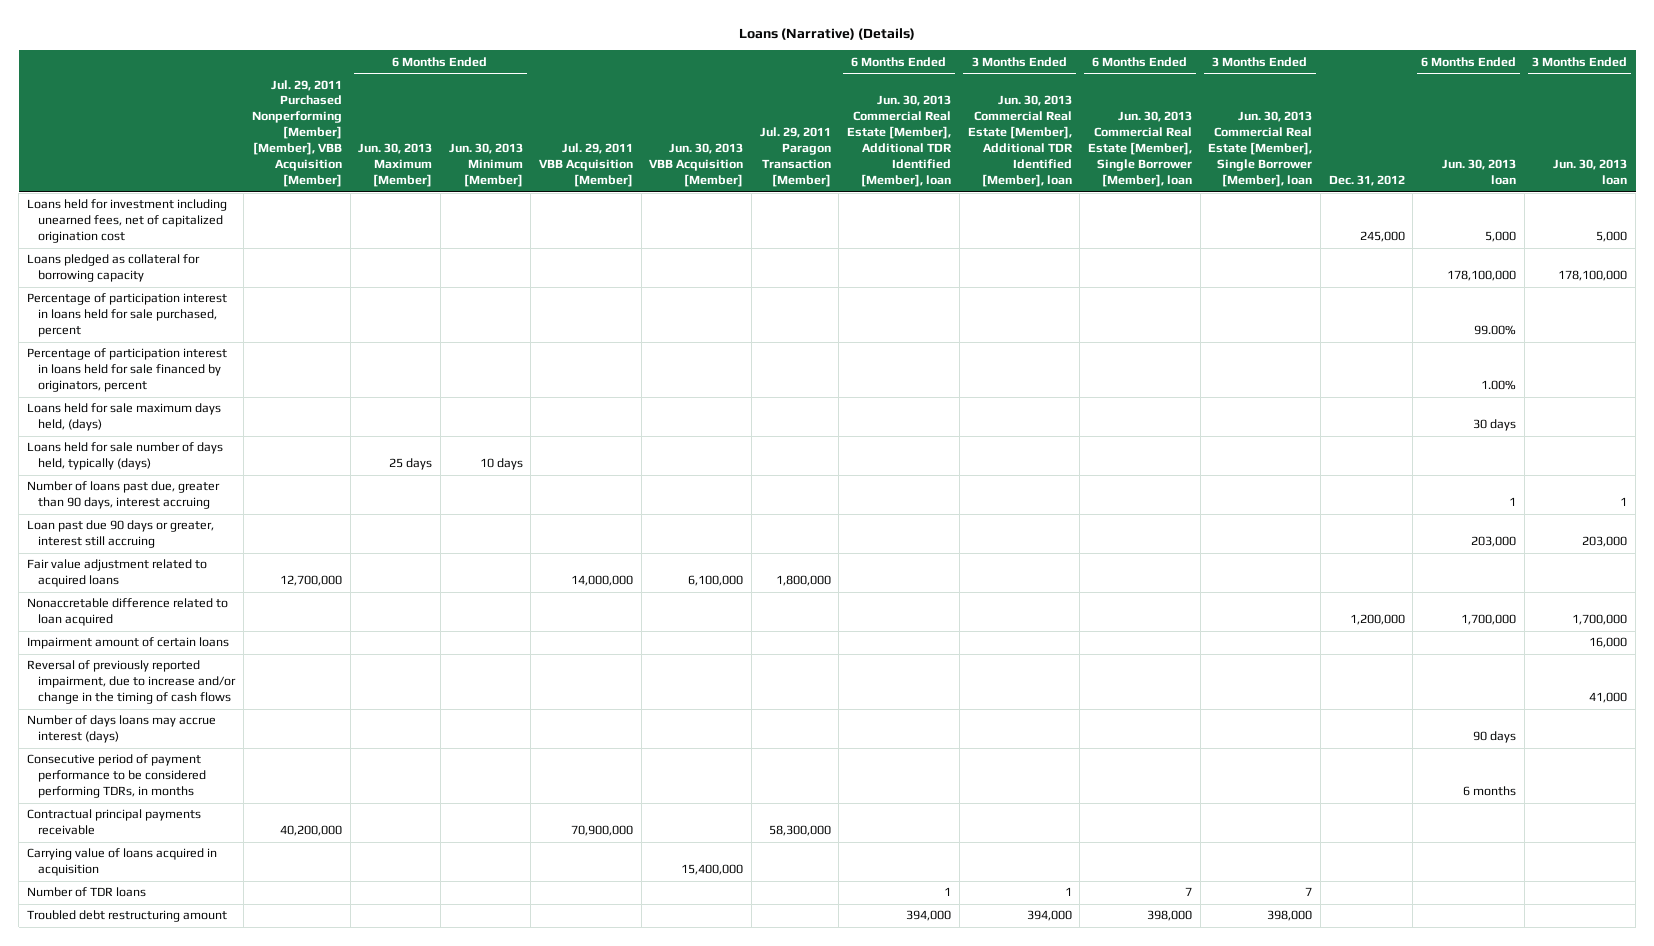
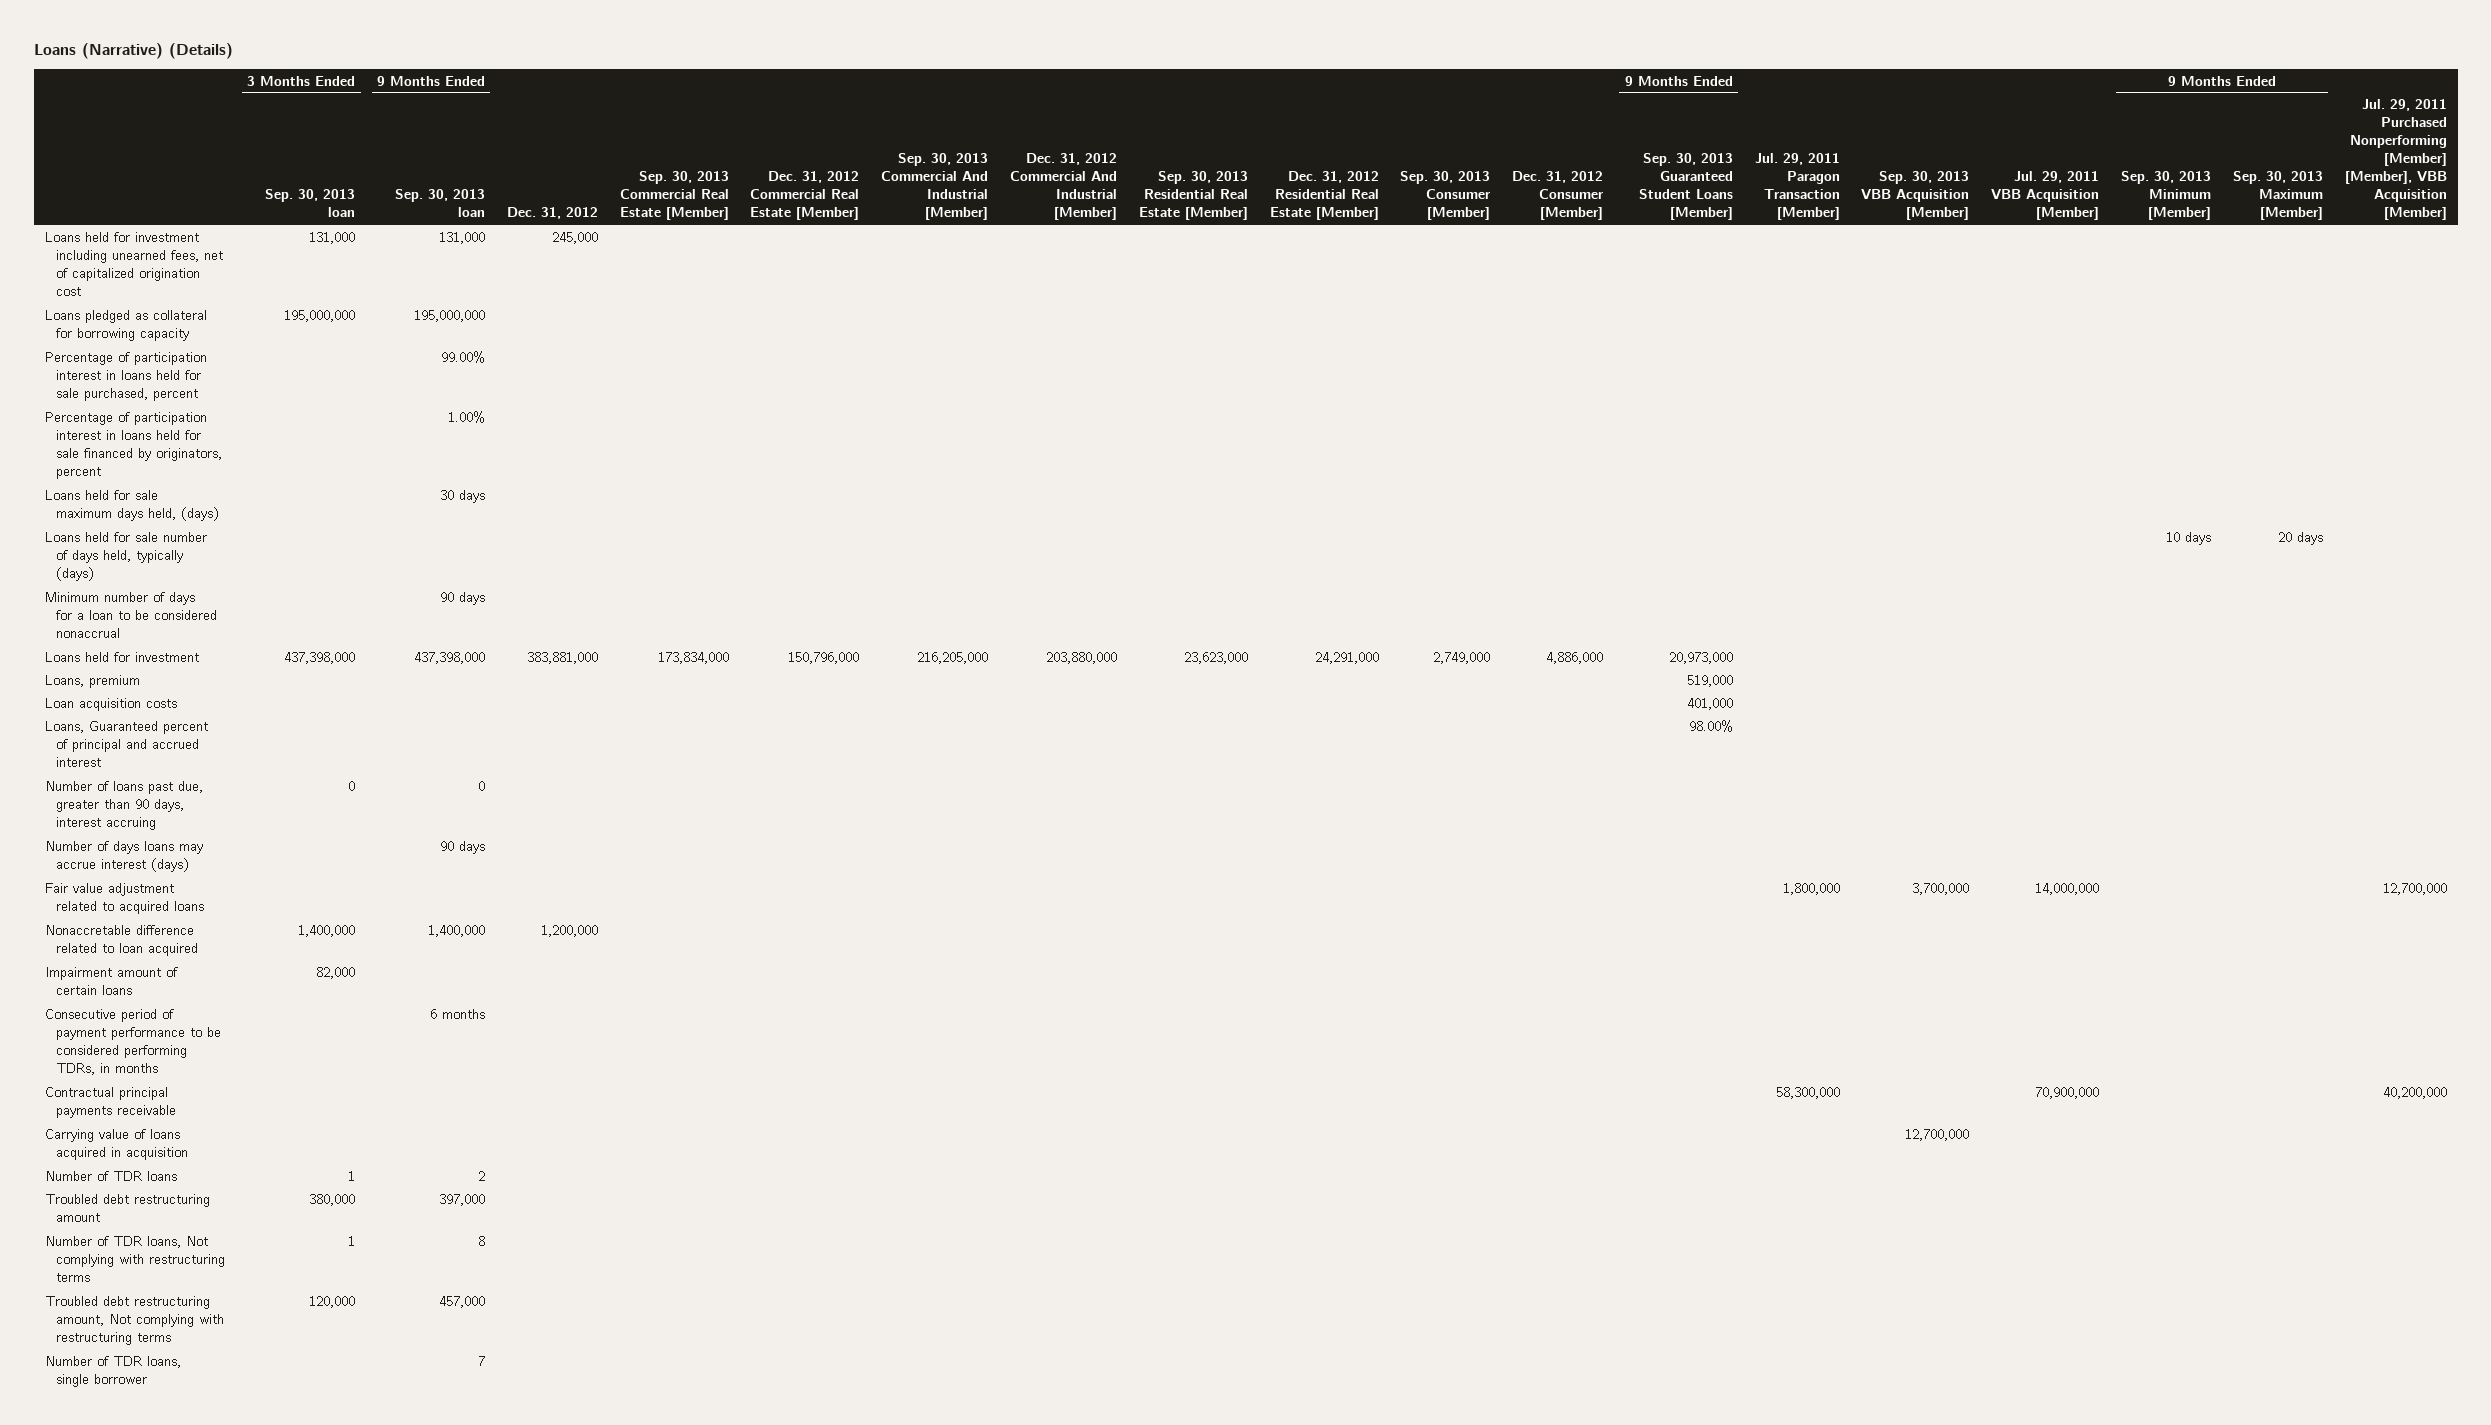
- | Jul. 29, 2011 Purchased Nonperforming [Member] [Member], VBB Acquisition [Member] | 6 Months Ended Jun. 30, 2013 Maximum [Member] | 6 Months Ended Jun. 30, 2013 Minimum [Member] | Jul. 29, 2011 VBB Acquisition [Member] | Jun. 30, 2013 VBB Acquisition [Member] | Jul. 29, 2011 Paragon Transaction [Member] | 6 Months Ended Jun. 30, 2013 Commercial Real Estate [Member], Additional TDR Identified [Member], loan | 3 Months Ended Jun. 30, 2013 Commercial Real Estate [Member], Additional TDR Identified [Member], loan | 6 Months Ended Jun. 30, 2013 Commercial Real Estate [Member], Single Borrower [Member], loan | 3 Months Ended Jun. 30, 2013 Commercial Real Estate [Member], Single Borrower [Member], loan | Dec. 31, 2012 | 6 Months Ended Jun. 30, 2013 loan | 3 Months Ended Jun. 30, 2013 loan
+ | 3 Months Ended Sep. 30, 2013 loan | 9 Months Ended Sep. 30, 2013 loan | Dec. 31, 2012 | Sep. 30, 2013 Commercial Real Estate [Member] | Dec. 31, 2012 Commercial Real Estate [Member] | Sep. 30, 2013 Commercial And Industrial [Member] | Dec. 31, 2012 Commercial And Industrial [Member] | Sep. 30, 2013 Residential Real Estate [Member] | Dec. 31, 2012 Residential Real Estate [Member] | Sep. 30, 2013 Consumer [Member] | Dec. 31, 2012 Consumer [Member] | 9 Months Ended Sep. 30, 2013 Guaranteed Student Loans [Member] | Jul. 29, 2011 Paragon Transaction [Member] | Sep. 30, 2013 VBB Acquisition [Member] | Jul. 29, 2011 VBB Acquisition [Member] | 9 Months Ended Sep. 30, 2013 Minimum [Member] | 9 Months Ended Sep. 30, 2013 Maximum [Member] | Jul. 29, 2011 Purchased Nonperforming [Member] [Member], VBB Acquisition [Member]
+ Minimum number of days for a loan to be considered nonaccrual | | 90 days | | | | | | | | | | | | | | | |
+ Loans held for investment | 437,398,000 | 437,398,000 | 383,881,000 | 173,834,000 | 150,796,000 | 216,205,000 | 203,880,000 | 23,623,000 | 24,291,000 | 2,749,000 | 4,886,000 | 20,973,000 | | | | | |
+ Loans, premium | | | | | | | | | | | | 519,000 | | | | | |
+ Loan acquisition costs | | | | | | | | | | | | 401,000 | | | | | |
+ Loans, Guaranteed percent of principal and accrued interest | | | | | | | | | | | | 98.00% | | | | | |
- Loan past due 90 days or greater, interest still accruing | | | | | | | | | | | | 203,000 | 203,000
moved up: Number of days loans may accrue interest (days) | | 90 days | | | | | | | | | | | | | | | |
- Reversal of previously reported impairment, due to increase and/or change in the timing of cash flows | | | | | | | | | | | | | 41,000
+ Number of TDR loans, Not complying with restructuring terms | 1 | 8 | | | | | | | | | | | | | | | |
+ Troubled debt restructuring amount, Not complying with restructuring terms | 120,000 | 457,000 | | | | | | | | | | | | | | | |
+ Number of TDR loans, single borrower | | 7 | | | | | | | | | | | | | | | |

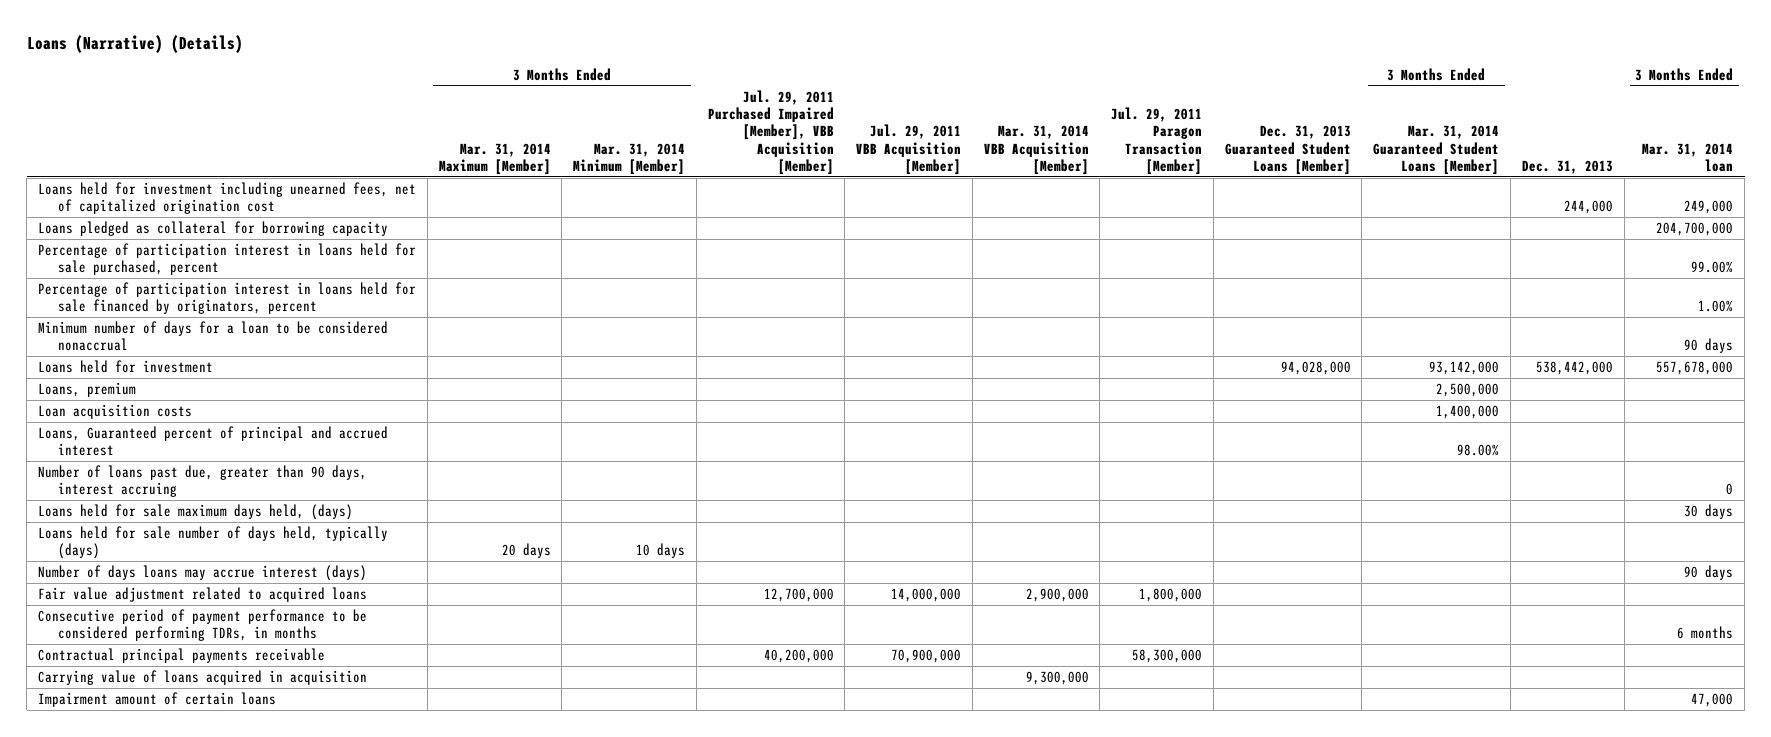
- | 3 Months Ended Sep. 30, 2013 loan | 9 Months Ended Sep. 30, 2013 loan | Dec. 31, 2012 | Sep. 30, 2013 Commercial Real Estate [Member] | Dec. 31, 2012 Commercial Real Estate [Member] | Sep. 30, 2013 Commercial And Industrial [Member] | Dec. 31, 2012 Commercial And Industrial [Member] | Sep. 30, 2013 Residential Real Estate [Member] | Dec. 31, 2012 Residential Real Estate [Member] | Sep. 30, 2013 Consumer [Member] | Dec. 31, 2012 Consumer [Member] | 9 Months Ended Sep. 30, 2013 Guaranteed Student Loans [Member] | Jul. 29, 2011 Paragon Transaction [Member] | Sep. 30, 2013 VBB Acquisition [Member] | Jul. 29, 2011 VBB Acquisition [Member] | 9 Months Ended Sep. 30, 2013 Minimum [Member] | 9 Months Ended Sep. 30, 2013 Maximum [Member] | Jul. 29, 2011 Purchased Nonperforming [Member] [Member], VBB Acquisition [Member]
+ | 3 Months Ended Mar. 31, 2014 Maximum [Member] | 3 Months Ended Mar. 31, 2014 Minimum [Member] | Jul. 29, 2011 Purchased Impaired [Member], VBB Acquisition [Member] | Jul. 29, 2011 VBB Acquisition [Member] | Mar. 31, 2014 VBB Acquisition [Member] | Jul. 29, 2011 Paragon Transaction [Member] | Dec. 31, 2013 Guaranteed Student Loans [Member] | 3 Months Ended Mar. 31, 2014 Guaranteed Student Loans [Member] | Dec. 31, 2013 | 3 Months Ended Mar. 31, 2014 loan
moved down: Loans held for sale maximum days held, (days) | | | | | | | | | | 30 days
moved down: Loans held for sale number of days held, typically (days) | 20 days | 10 days | | | | | | | |
- Nonaccretable difference related to loan acquired | 1,400,000 | 1,400,000 | 1,200,000 | | | | | | | | | | | | | | |
- Number of TDR loans | 1 | 2 | | | | | | | | | | | | | | | |
- Troubled debt restructuring amount | 380,000 | 397,000 | | | | | | | | | | | | | | | |
- Number of TDR loans, Not complying with restructuring terms | 1 | 8 | | | | | | | | | | | | | | | |
- Troubled debt restructuring amount, Not complying with restructuring terms | 120,000 | 457,000 | | | | | | | | | | | | | | | |
- Number of TDR loans, single borrower | | 7 | | | | | | | | | | | | | | | |
moved down: Impairment amount of certain loans | | | | | | | | | | 47,000

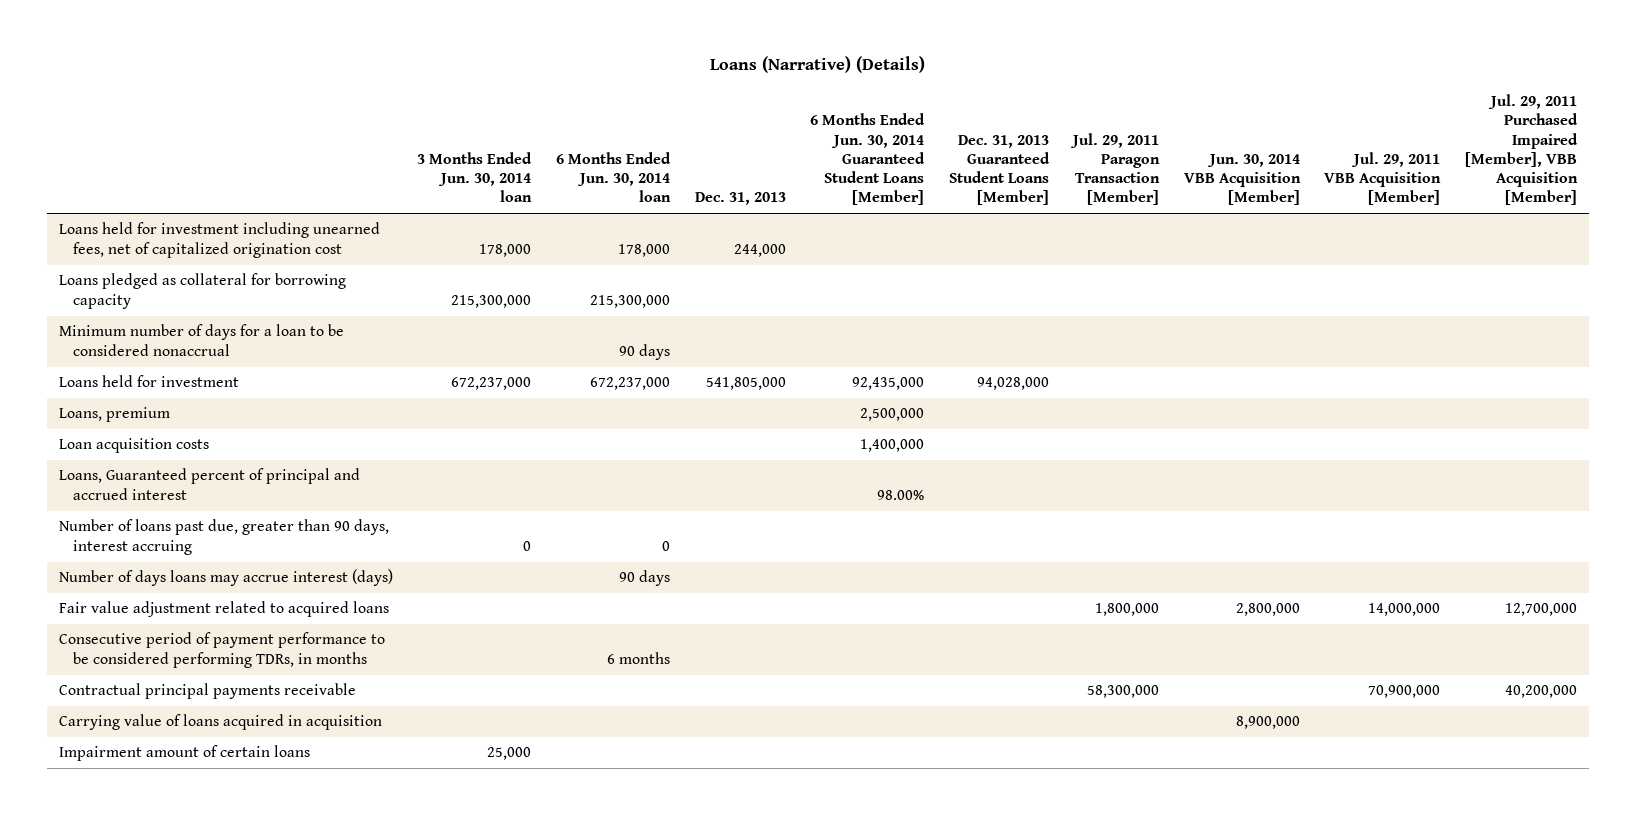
- | 3 Months Ended Mar. 31, 2014 Maximum [Member] | 3 Months Ended Mar. 31, 2014 Minimum [Member] | Jul. 29, 2011 Purchased Impaired [Member], VBB Acquisition [Member] | Jul. 29, 2011 VBB Acquisition [Member] | Mar. 31, 2014 VBB Acquisition [Member] | Jul. 29, 2011 Paragon Transaction [Member] | Dec. 31, 2013 Guaranteed Student Loans [Member] | 3 Months Ended Mar. 31, 2014 Guaranteed Student Loans [Member] | Dec. 31, 2013 | 3 Months Ended Mar. 31, 2014 loan
+ | 3 Months Ended Jun. 30, 2014 loan | 6 Months Ended Jun. 30, 2014 loan | Dec. 31, 2013 | 6 Months Ended Jun. 30, 2014 Guaranteed Student Loans [Member] | Dec. 31, 2013 Guaranteed Student Loans [Member] | Jul. 29, 2011 Paragon Transaction [Member] | Jun. 30, 2014 VBB Acquisition [Member] | Jul. 29, 2011 VBB Acquisition [Member] | Jul. 29, 2011 Purchased Impaired [Member], VBB Acquisition [Member]
- Percentage of participation interest in loans held for sale purchased, percent | | | | | | | | | | 99.00%
- Percentage of participation interest in loans held for sale financed by originators, percent | | | | | | | | | | 1.00%
- Loans held for investment | | | | | | | 94,028,000 | 93,142,000 | 538,442,000 | 557,678,000
+ Loans held for investment | 672,237,000 | 672,237,000 | 541,805,000 | 92,435,000 | 94,028,000 | | | |
- Loans held for sale maximum days held, (days) | | | | | | | | | | 30 days
- Loans held for sale number of days held, typically (days) | 20 days | 10 days | | | | | | | |

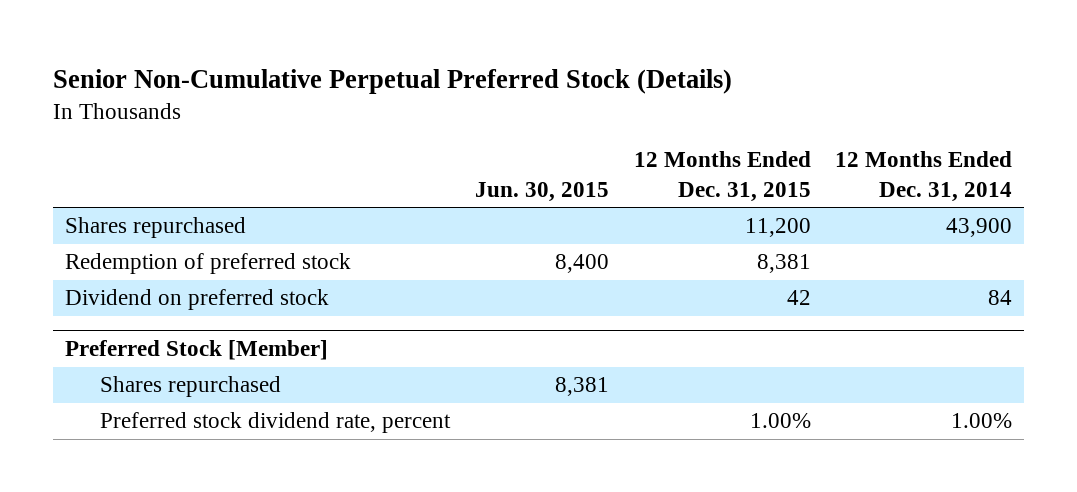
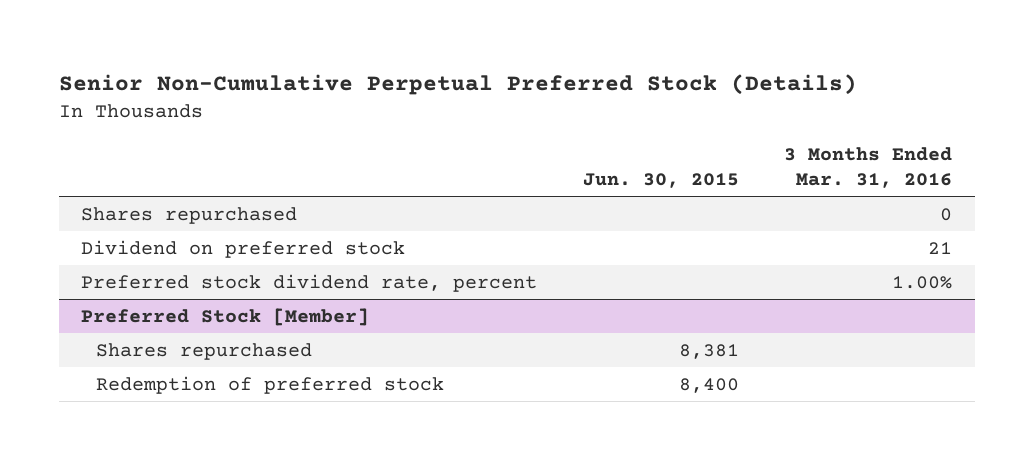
- | Jun. 30, 2015 | 12 Months Ended Dec. 31, 2015 | 12 Months Ended Dec. 31, 2014
+ | Jun. 30, 2015 | 3 Months Ended Mar. 31, 2016
- Redemption of preferred stock | 8,400 | 8,381 |
+ Preferred stock dividend rate, percent | | 1.00%
@ Preferred Stock [Member]
- Preferred stock dividend rate, percent | | 1.00% | 1.00%
+ Redemption of preferred stock | 8,400 |

